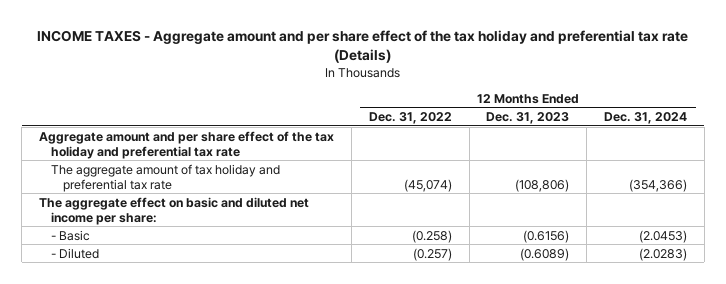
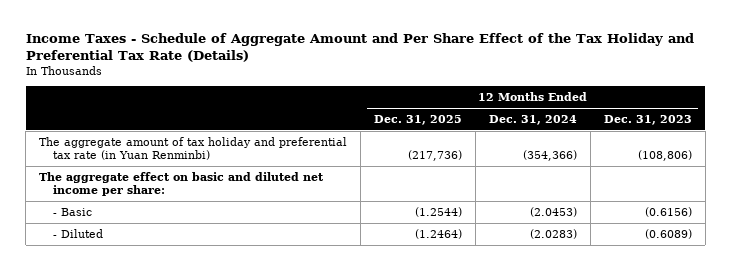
- INCOME TAXES - Aggregate amount and per share effect of the tax holiday and preferential tax rate (Details)
+ Income Taxes - Schedule of Aggregate Amount and Per Share Effect of the Tax Holiday and Preferential Tax Rate (Details)
- | 12 Months Ended Dec. 31, 2022 | 12 Months Ended Dec. 31, 2023 | 12 Months Ended Dec. 31, 2024
+ | 12 Months Ended Dec. 31, 2025 | 12 Months Ended Dec. 31, 2024 | 12 Months Ended Dec. 31, 2023
- Aggregate amount and per share effect of the tax holiday and preferential tax rate
- The aggregate amount of tax holiday and preferential tax rate | (45,074) | (108,806) | (354,366)
+ The aggregate amount of tax holiday and preferential tax rate (in Yuan Renminbi) | (217,736) | (354,366) | (108,806)

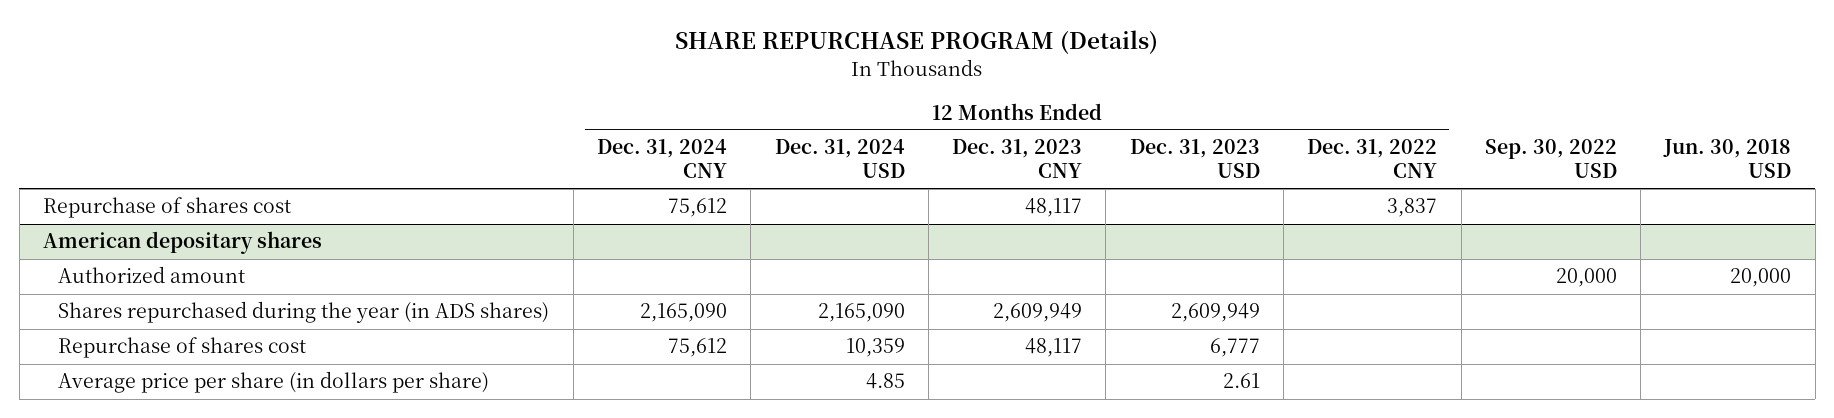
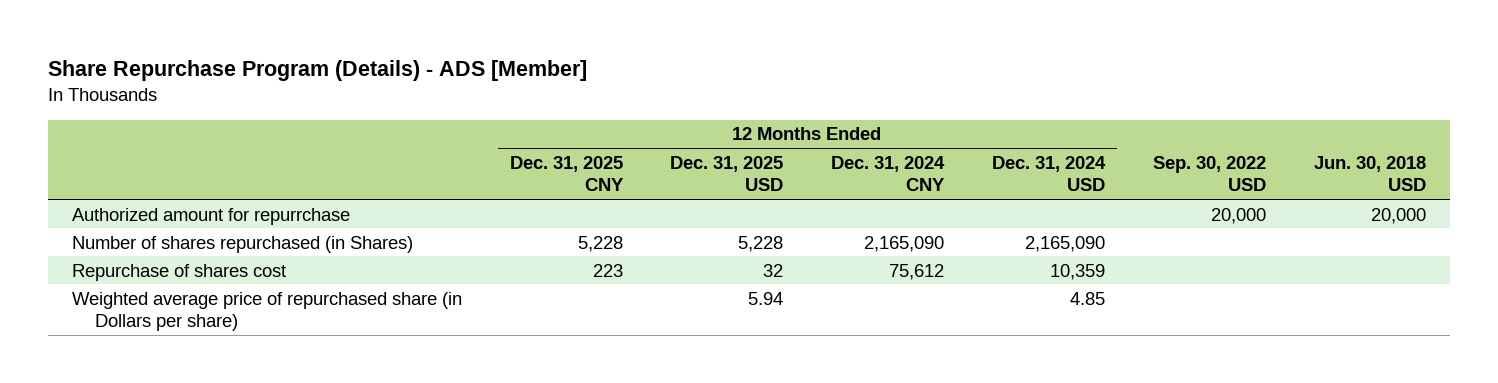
- SHARE REPURCHASE PROGRAM (Details)
+ Share Repurchase Program (Details) - ADS [Member]
- | 12 Months Ended Dec. 31, 2024 CNY | 12 Months Ended Dec. 31, 2024 USD | 12 Months Ended Dec. 31, 2023 CNY | 12 Months Ended Dec. 31, 2023 USD | 12 Months Ended Dec. 31, 2022 CNY | Sep. 30, 2022 USD | Jun. 30, 2018 USD
+ | 12 Months Ended Dec. 31, 2025 CNY | 12 Months Ended Dec. 31, 2025 USD | 12 Months Ended Dec. 31, 2024 CNY | 12 Months Ended Dec. 31, 2024 USD | Sep. 30, 2022 USD | Jun. 30, 2018 USD
- Repurchase of shares cost | 75,612 | | 48,117 | | 3,837 | |
- American depositary shares
- Authorized amount | | | | | | 20,000 | 20,000
- Shares repurchased during the year (in ADS shares) | 2,165,090 | 2,165,090 | 2,609,949 | 2,609,949 | | |
+ Authorized amount for repurrchase | | | | | 20,000 | 20,000
+ Number of shares repurchased (in Shares) | 5,228 | 5,228 | 2,165,090 | 2,165,090 | |
- Average price per share (in dollars per share) | | 4.85 | | 2.61 | | |
+ Weighted average price of repurchased share (in Dollars per share) | | 5.94 | | 4.85 | |

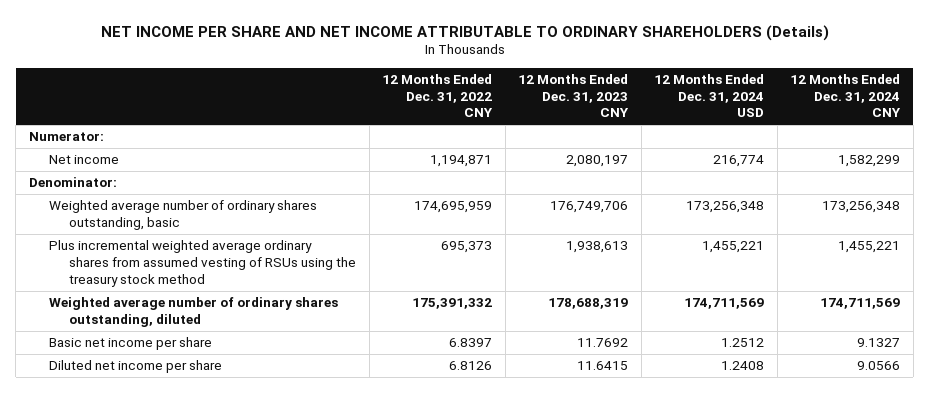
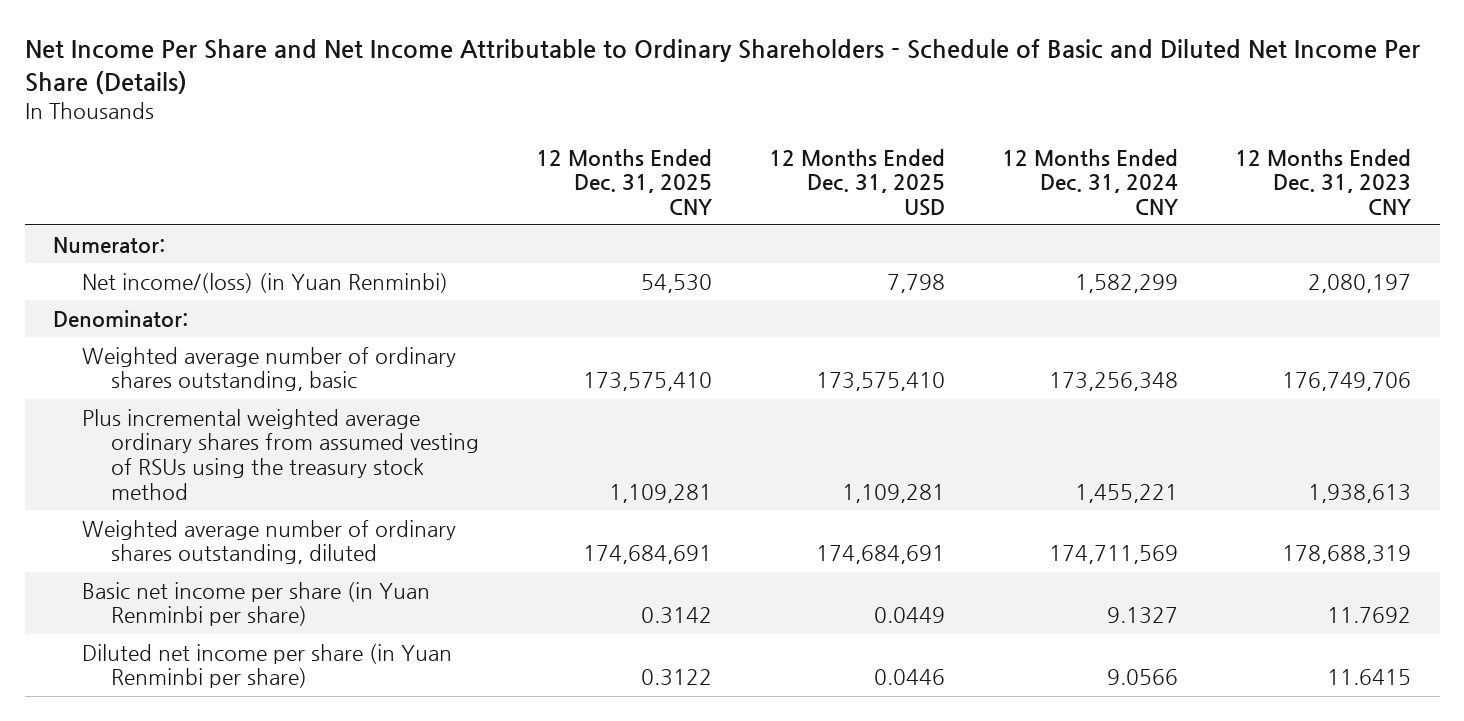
- NET INCOME PER SHARE AND NET INCOME ATTRIBUTABLE TO ORDINARY SHAREHOLDERS (Details)
+ Net Income Per Share and Net Income Attributable to Ordinary Shareholders - Schedule of Basic and Diluted Net Income Per Share (Details)
- | 12 Months Ended Dec. 31, 2022 CNY | 12 Months Ended Dec. 31, 2023 CNY | 12 Months Ended Dec. 31, 2024 USD | 12 Months Ended Dec. 31, 2024 CNY
+ | 12 Months Ended Dec. 31, 2025 CNY | 12 Months Ended Dec. 31, 2025 USD | 12 Months Ended Dec. 31, 2024 CNY | 12 Months Ended Dec. 31, 2023 CNY
- Net income | 1,194,871 | 2,080,197 | 216,774 | 1,582,299
+ Net income/(loss) (in Yuan Renminbi) | 54,530 | 7,798 | 1,582,299 | 2,080,197
- Basic net income per share | 6.8397 | 11.7692 | 1.2512 | 9.1327
- Diluted net income per share | 6.8126 | 11.6415 | 1.2408 | 9.0566
+ Basic net income per share (in Yuan Renminbi per share) | 0.3142 | 0.0449 | 9.1327 | 11.7692
+ Diluted net income per share (in Yuan Renminbi per share) | 0.3122 | 0.0446 | 9.0566 | 11.6415

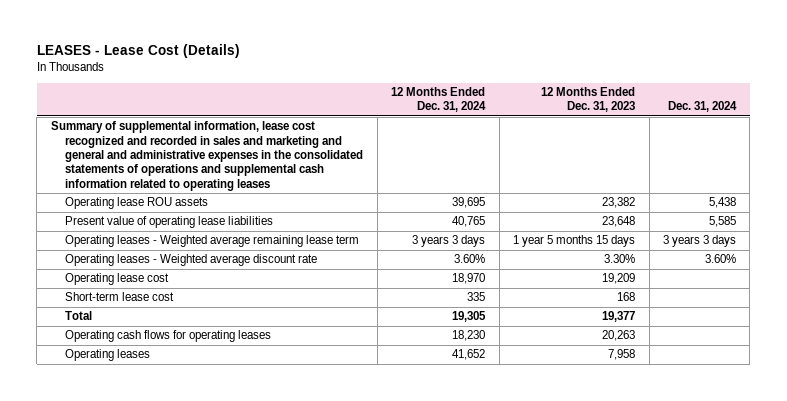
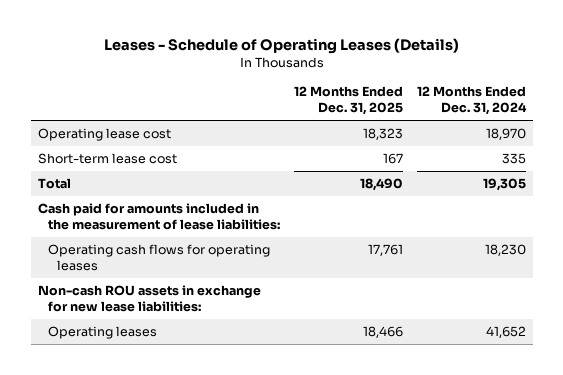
- LEASES - Lease Cost (Details)
+ Leases - Schedule of Operating Leases (Details)
- | 12 Months Ended Dec. 31, 2024 | 12 Months Ended Dec. 31, 2023 | Dec. 31, 2024
+ | 12 Months Ended Dec. 31, 2025 | 12 Months Ended Dec. 31, 2024
- Summary of supplemental information, lease cost recognized and recorded in sales and marketing and general and administrative expenses in the consolidated statements of operations and supplemental cash information related to operating leases
- Operating lease ROU assets | 39,695 | 23,382 | 5,438
- Present value of operating lease liabilities | 40,765 | 23,648 | 5,585
- Operating leases - Weighted average remaining lease term | 3 years 3 days | 1 year 5 months 15 days | 3 years 3 days
- Operating leases - Weighted average discount rate | 3.60% | 3.30% | 3.60%
+ Cash paid for amounts included in the measurement of lease liabilities:
+ Non-cash ROU assets in exchange for new lease liabilities:

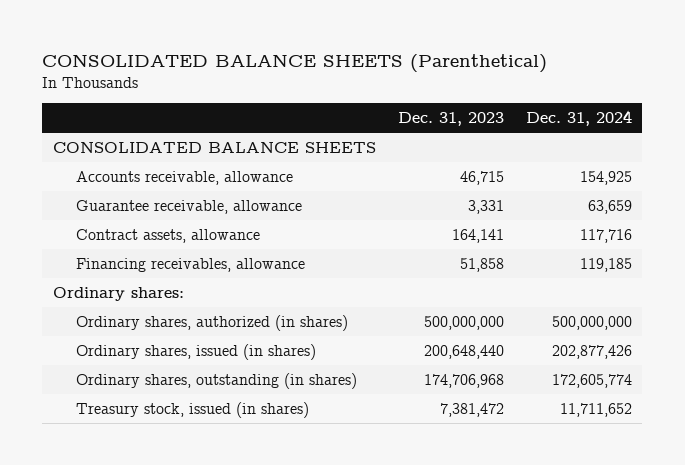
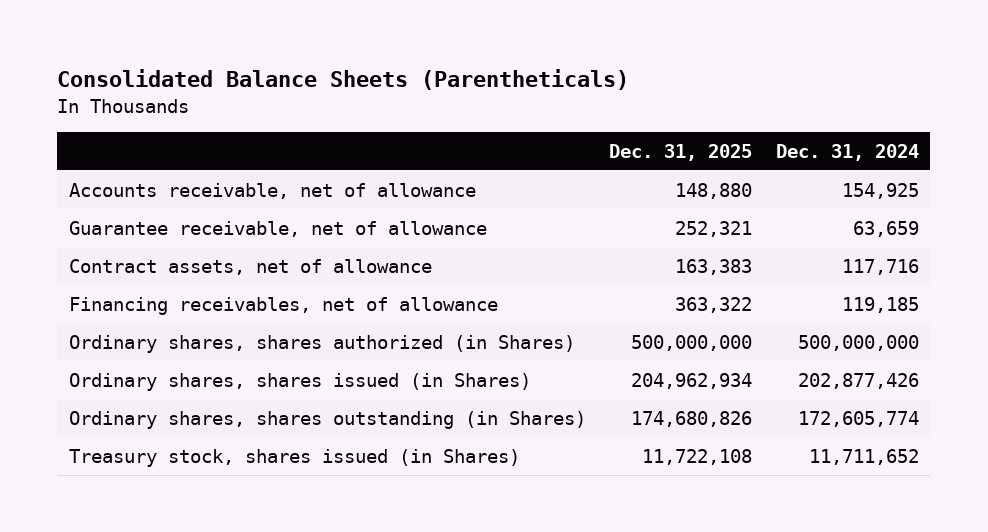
- CONSOLIDATED BALANCE SHEETS (Parenthetical)
+ Consolidated Balance Sheets (Parentheticals)
- | Dec. 31, 2023 | Dec. 31, 2024
+ | Dec. 31, 2025 | Dec. 31, 2024
- CONSOLIDATED BALANCE SHEETS
- Accounts receivable, allowance | 46,715 | 154,925
- Guarantee receivable, allowance | 3,331 | 63,659
- Contract assets, allowance | 164,141 | 117,716
- Financing receivables, allowance | 51,858 | 119,185
- Ordinary shares:
- Ordinary shares, authorized (in shares) | 500,000,000 | 500,000,000
- Ordinary shares, issued (in shares) | 200,648,440 | 202,877,426
- Ordinary shares, outstanding (in shares) | 174,706,968 | 172,605,774
- Treasury stock, issued (in shares) | 7,381,472 | 11,711,652
+ Accounts receivable, net of allowance | 148,880 | 154,925
+ Guarantee receivable, net of allowance | 252,321 | 63,659
+ Contract assets, net of allowance | 163,383 | 117,716
+ Financing receivables, net of allowance | 363,322 | 119,185
+ Ordinary shares, shares authorized (in Shares) | 500,000,000 | 500,000,000
+ Ordinary shares, shares issued (in Shares) | 204,962,934 | 202,877,426
+ Ordinary shares, shares outstanding (in Shares) | 174,680,826 | 172,605,774
+ Treasury stock, shares issued (in Shares) | 11,722,108 | 11,711,652

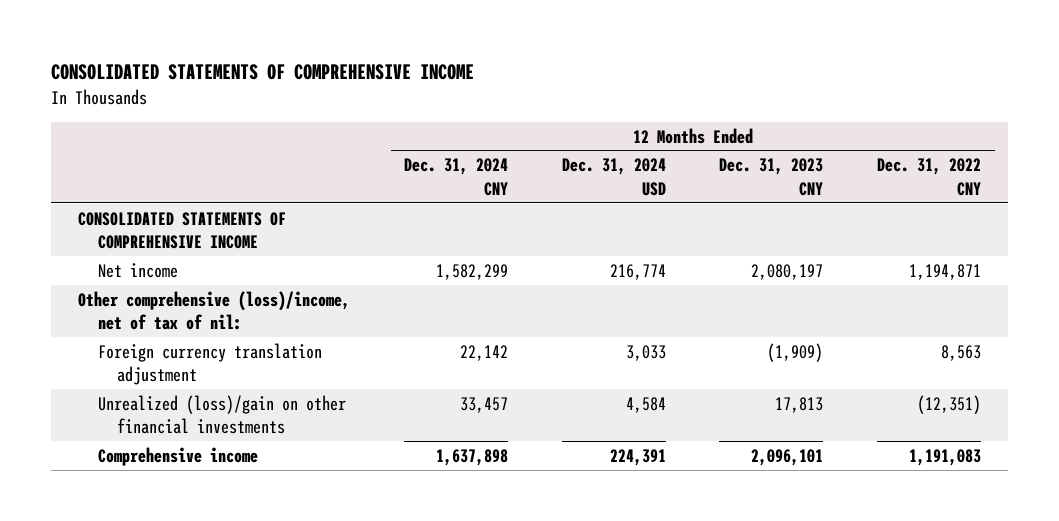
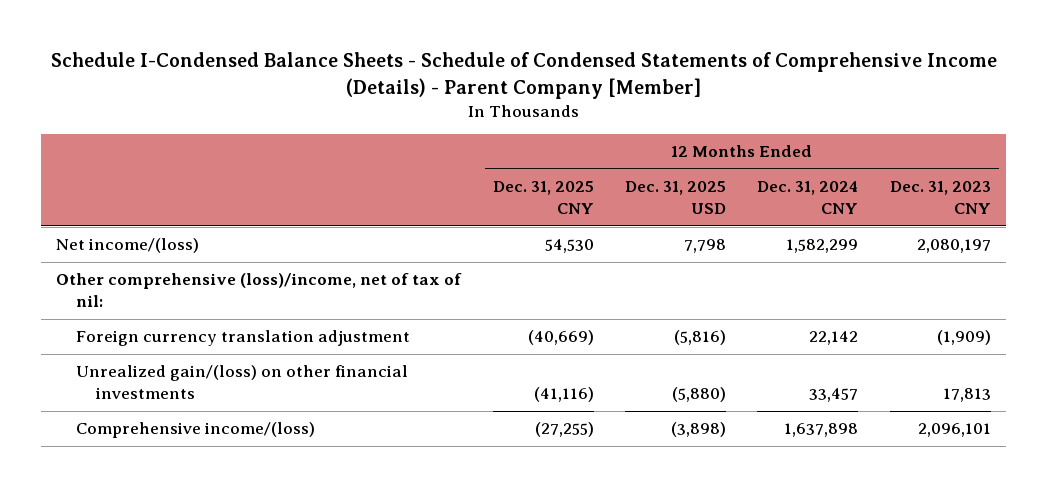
- CONSOLIDATED STATEMENTS OF COMPREHENSIVE INCOME
+ Schedule I-Condensed Balance Sheets - Schedule of Condensed Statements of Comprehensive Income (Details) - Parent Company [Member]
- | 12 Months Ended Dec. 31, 2024 CNY | 12 Months Ended Dec. 31, 2024 USD | 12 Months Ended Dec. 31, 2023 CNY | 12 Months Ended Dec. 31, 2022 CNY
+ | 12 Months Ended Dec. 31, 2025 CNY | 12 Months Ended Dec. 31, 2025 USD | 12 Months Ended Dec. 31, 2024 CNY | 12 Months Ended Dec. 31, 2023 CNY
- CONSOLIDATED STATEMENTS OF COMPREHENSIVE INCOME
- Net income | 1,582,299 | 216,774 | 2,080,197 | 1,194,871
+ Net income/(loss) | 54,530 | 7,798 | 1,582,299 | 2,080,197
- Unrealized (loss)/gain on other financial investments | 33,457 | 4,584 | 17,813 | (12,351)
- Comprehensive income | 1,637,898 | 224,391 | 2,096,101 | 1,191,083
+ Unrealized gain/(loss) on other financial investments | (41,116) | (5,880) | 33,457 | 17,813
+ Comprehensive income/(loss) | (27,255) | (3,898) | 1,637,898 | 2,096,101

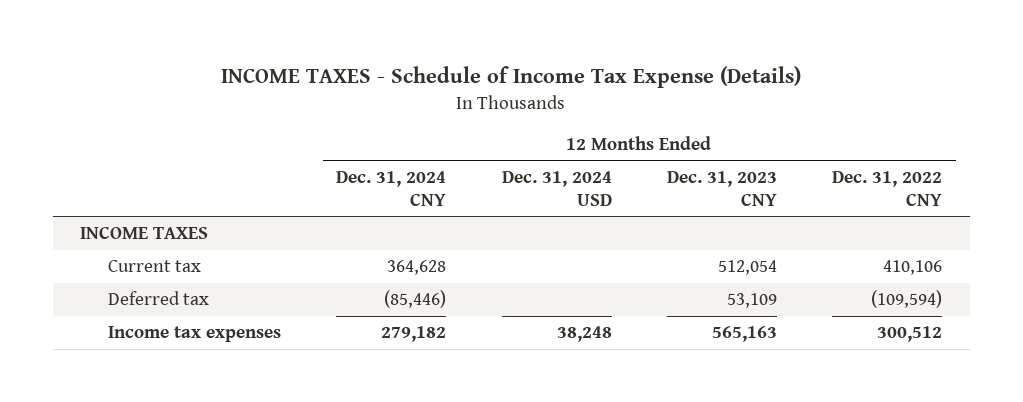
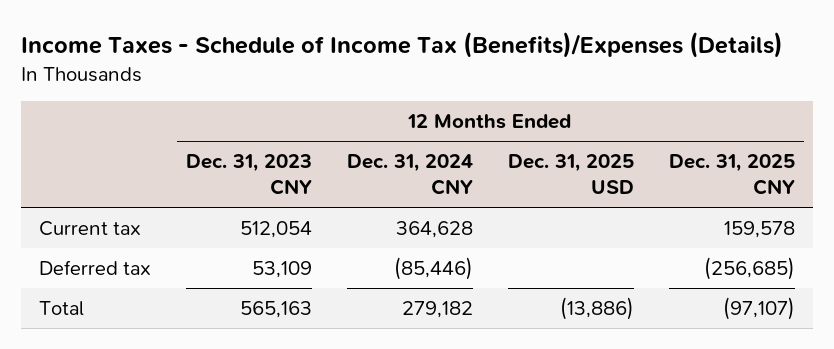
- INCOME TAXES - Schedule of Income Tax Expense (Details)
+ Income Taxes - Schedule of Income Tax (Benefits)/Expenses (Details)
- | 12 Months Ended Dec. 31, 2024 CNY | 12 Months Ended Dec. 31, 2024 USD | 12 Months Ended Dec. 31, 2023 CNY | 12 Months Ended Dec. 31, 2022 CNY
+ | 12 Months Ended Dec. 31, 2023 CNY | 12 Months Ended Dec. 31, 2024 CNY | 12 Months Ended Dec. 31, 2025 USD | 12 Months Ended Dec. 31, 2025 CNY
- INCOME TAXES
- Income tax expenses | 279,182 | 38,248 | 565,163 | 300,512
+ Total | 565,163 | 279,182 | (13,886) | (97,107)

